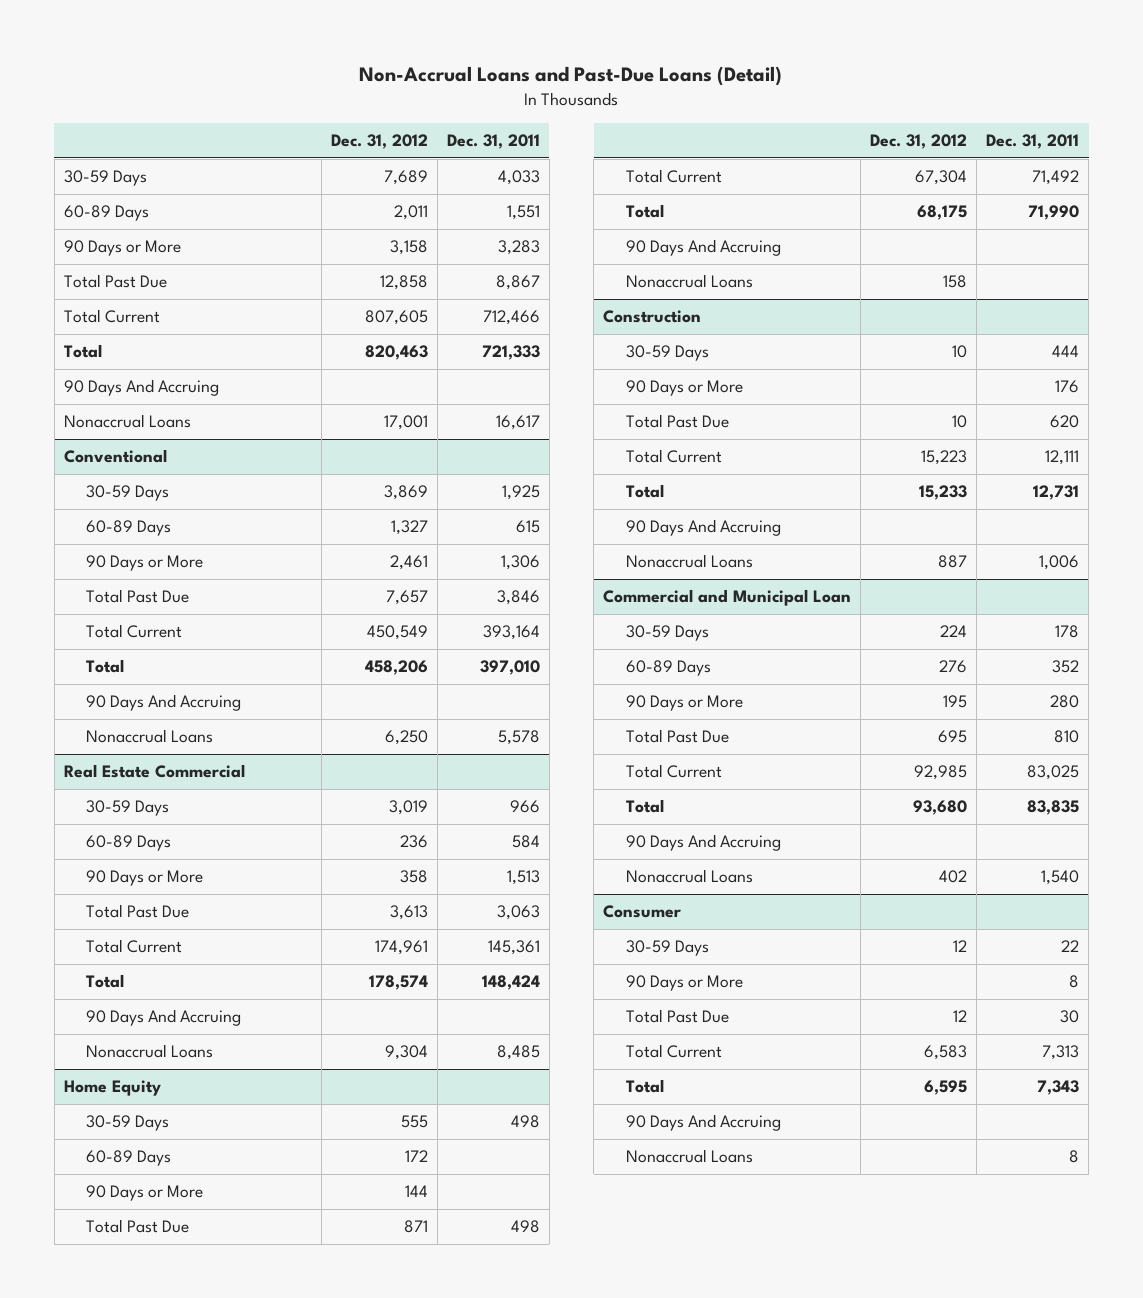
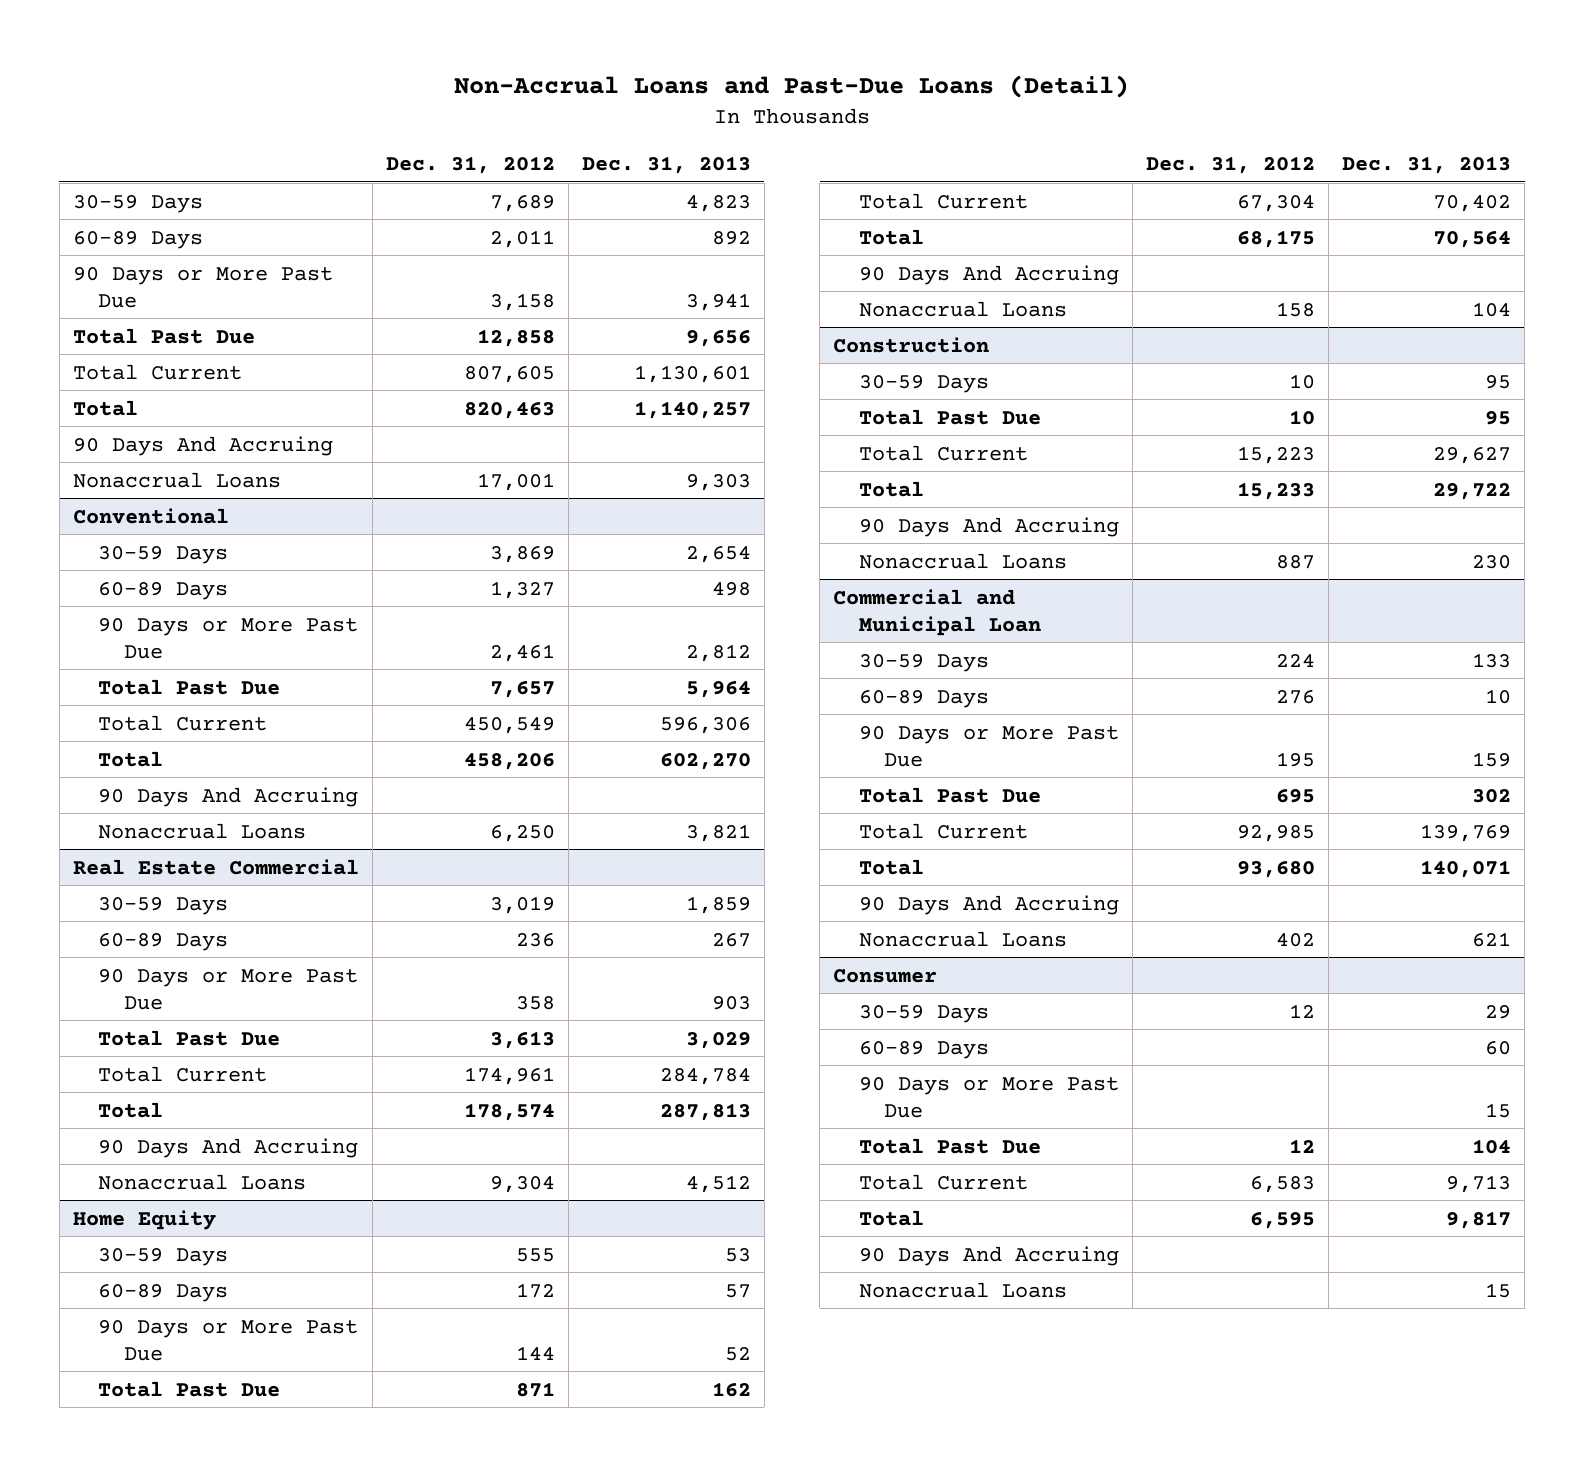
- | Dec. 31, 2012 | Dec. 31, 2011
+ | Dec. 31, 2012 | Dec. 31, 2013
- 90 Days or More | 3,158 | 3,283
+ 90 Days or More Past Due | 3,158 | 3,941
@ Conventional
- 90 Days or More | 2,461 | 1,306
+ 90 Days or More Past Due | 2,461 | 2,812
@ Real Estate Commercial
- 90 Days or More | 358 | 1,513
+ 90 Days or More Past Due | 358 | 903
@ Home Equity
- 90 Days or More | 144 |
+ 90 Days or More Past Due | 144 | 52
@ Construction
- 90 Days or More | | 176
@ Commercial and Municipal Loan
- 90 Days or More | 195 | 280
+ 90 Days or More Past Due | 195 | 159
@ Consumer
- 90 Days or More | | 8
+ 60-89 Days | | 60
+ 90 Days or More Past Due | | 15

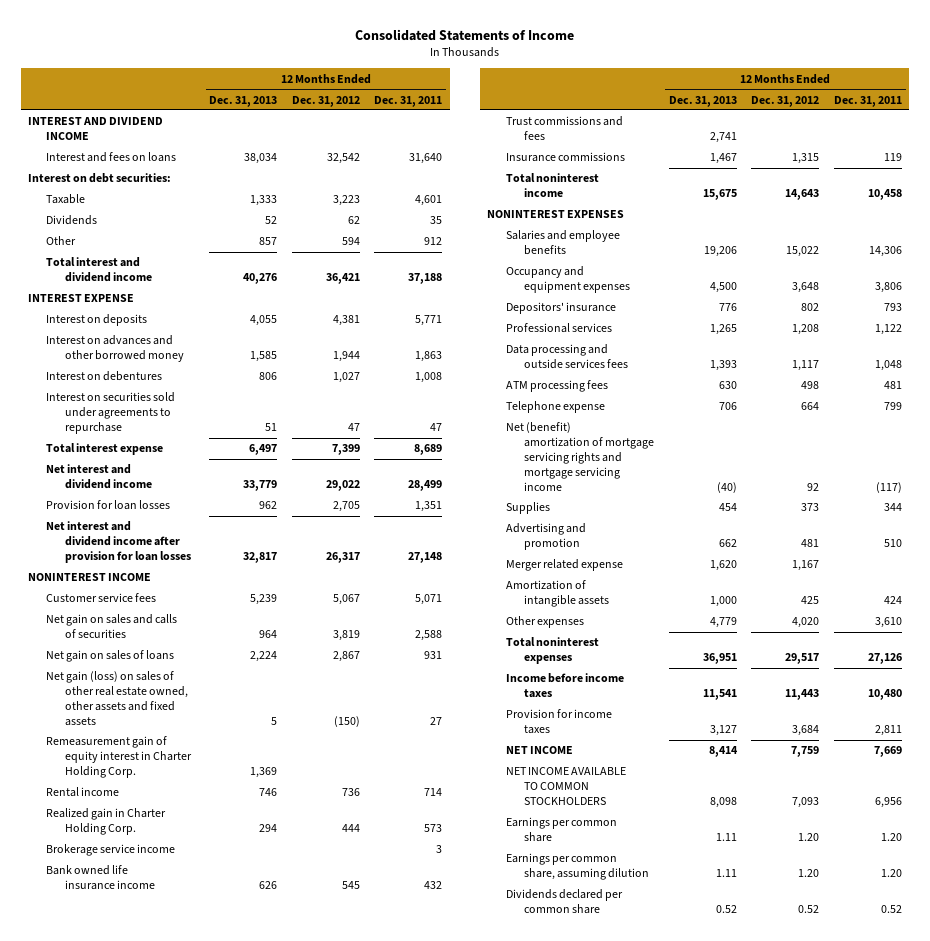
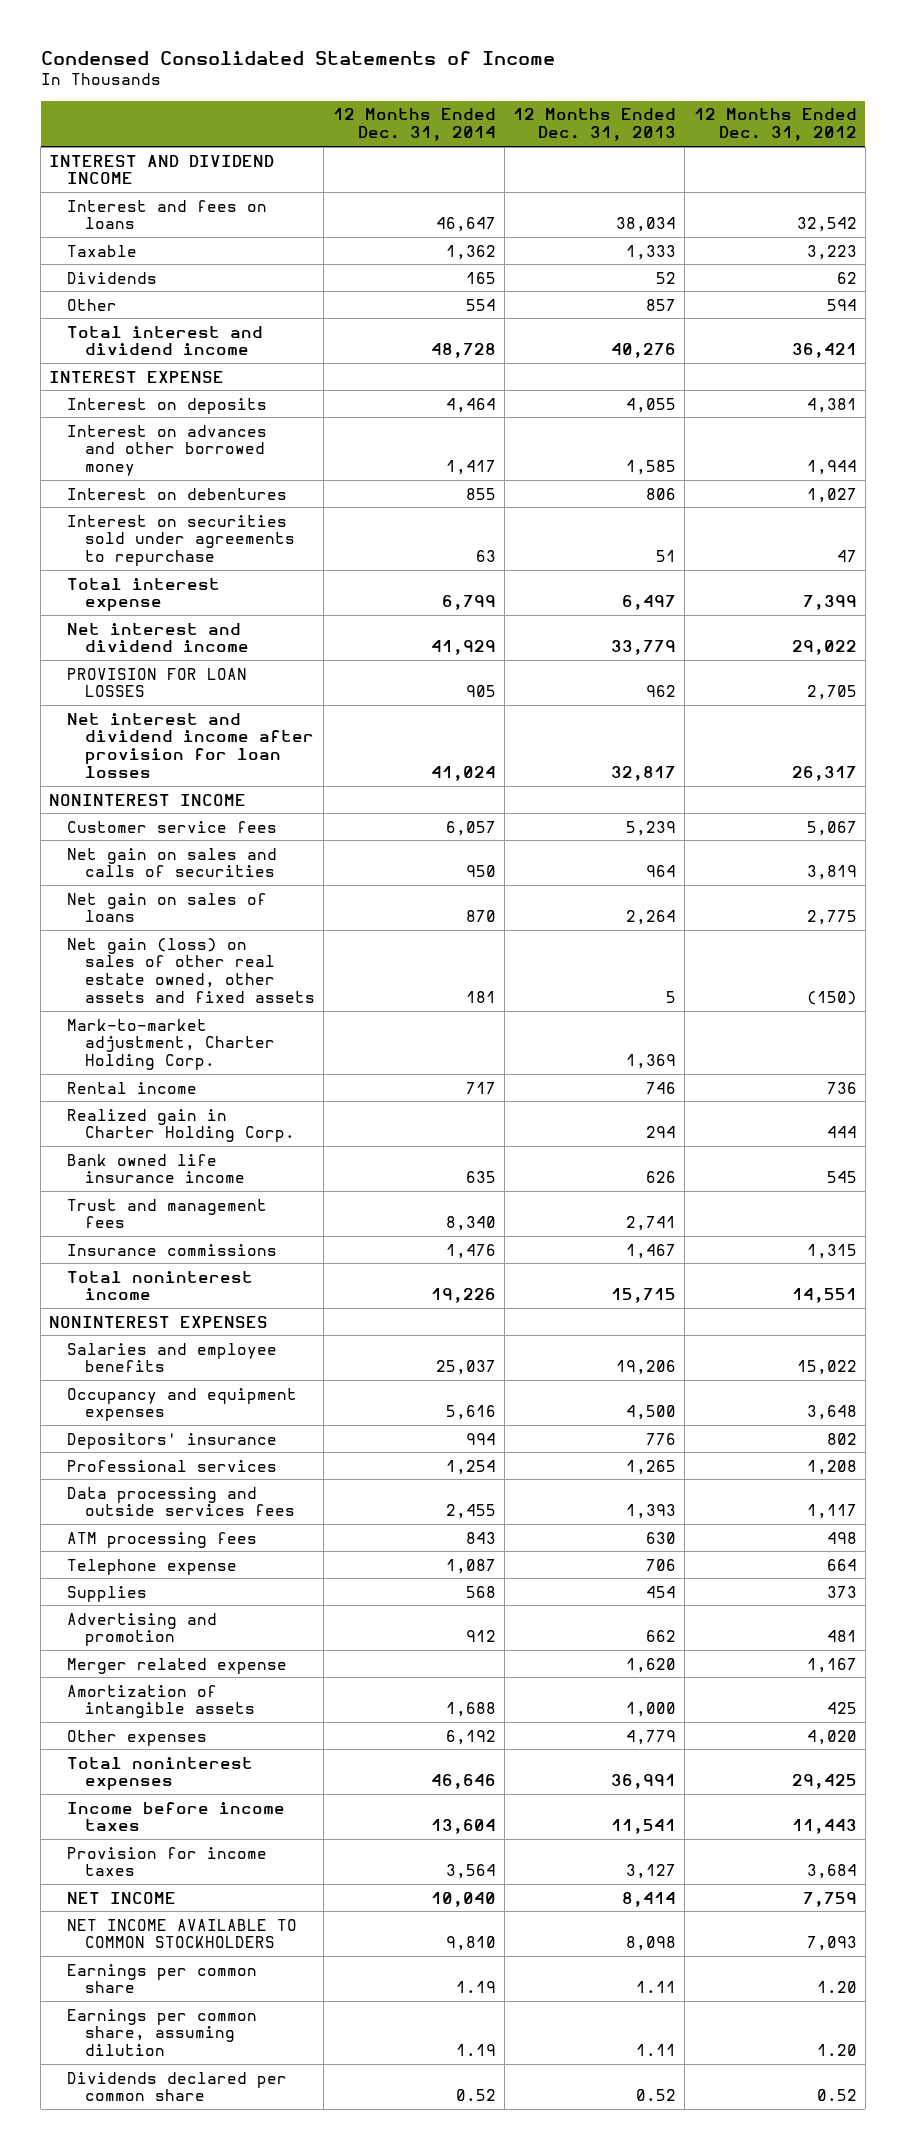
- Consolidated Statements of Income
+ Condensed Consolidated Statements of Income
- | 12 Months Ended Dec. 31, 2013 | 12 Months Ended Dec. 31, 2012 | 12 Months Ended Dec. 31, 2011
+ | 12 Months Ended Dec. 31, 2014 | 12 Months Ended Dec. 31, 2013 | 12 Months Ended Dec. 31, 2012
- Interest on debt securities:
- Provision for loan losses | 962 | 2,705 | 1,351
+ PROVISION FOR LOAN LOSSES | 905 | 962 | 2,705
- Net gain on sales of loans | 2,224 | 2,867 | 931
+ Net gain on sales of loans | 870 | 2,264 | 2,775
- Remeasurement gain of equity interest in Charter Holding Corp. | 1,369 | |
+ Mark-to-market adjustment, Charter Holding Corp. | | 1,369 |
- Brokerage service income | | | 3
- Trust commissions and fees | 2,741 | |
+ Trust and management fees | 8,340 | 2,741 |
- Total noninterest income | 15,675 | 14,643 | 10,458
+ Total noninterest income | 19,226 | 15,715 | 14,551
- Net (benefit) amortization of mortgage servicing rights and mortgage servicing income | (40) | 92 | (117)
- Total noninterest expenses | 36,951 | 29,517 | 27,126
+ Total noninterest expenses | 46,646 | 36,991 | 29,425

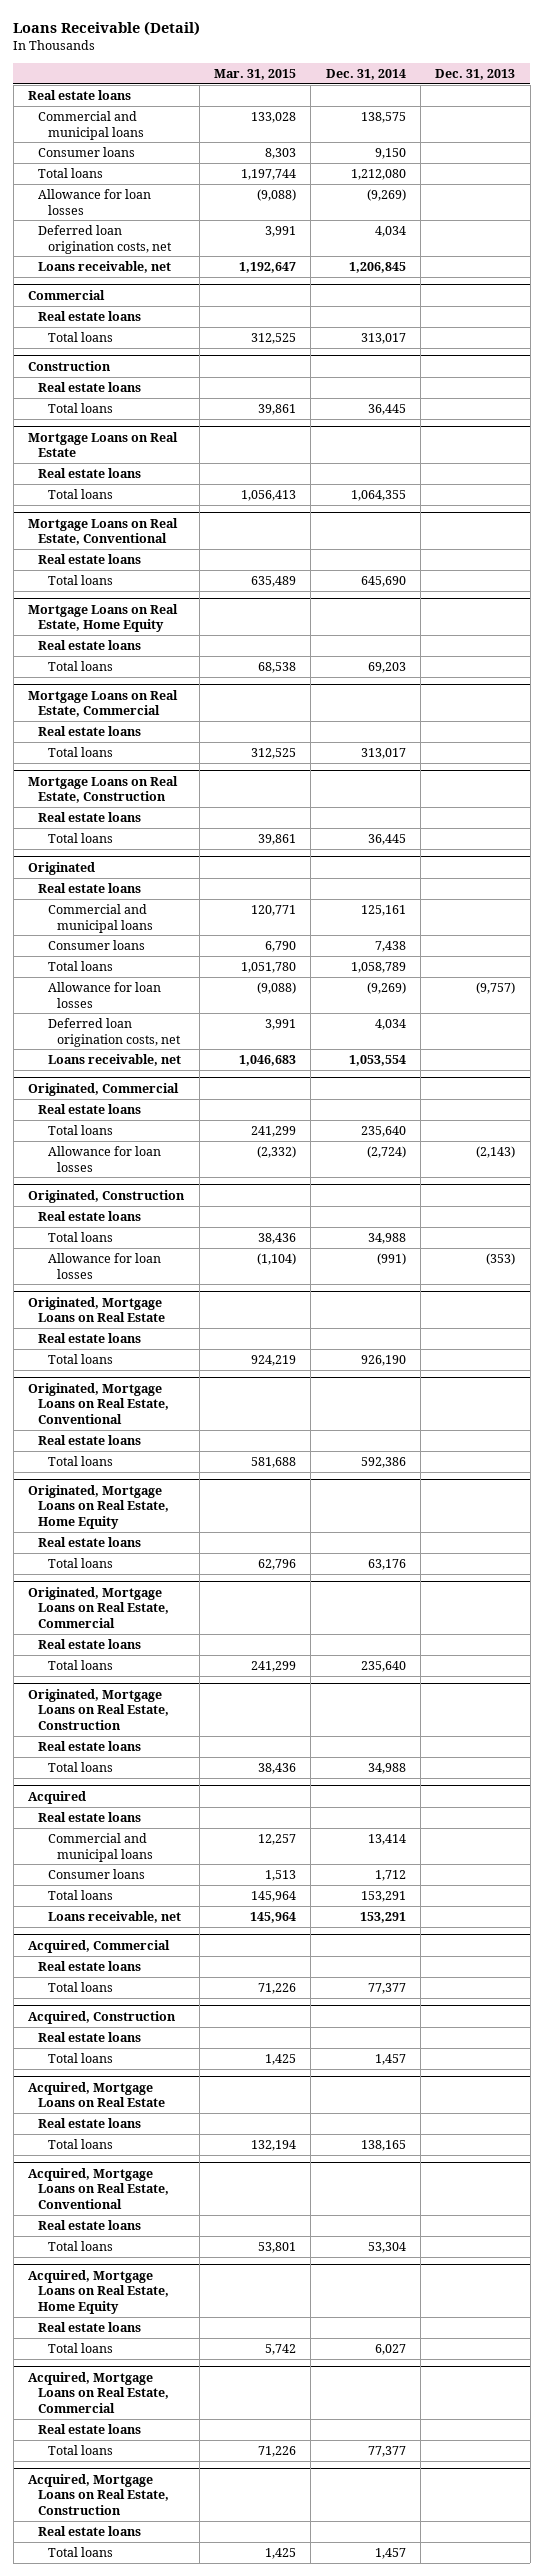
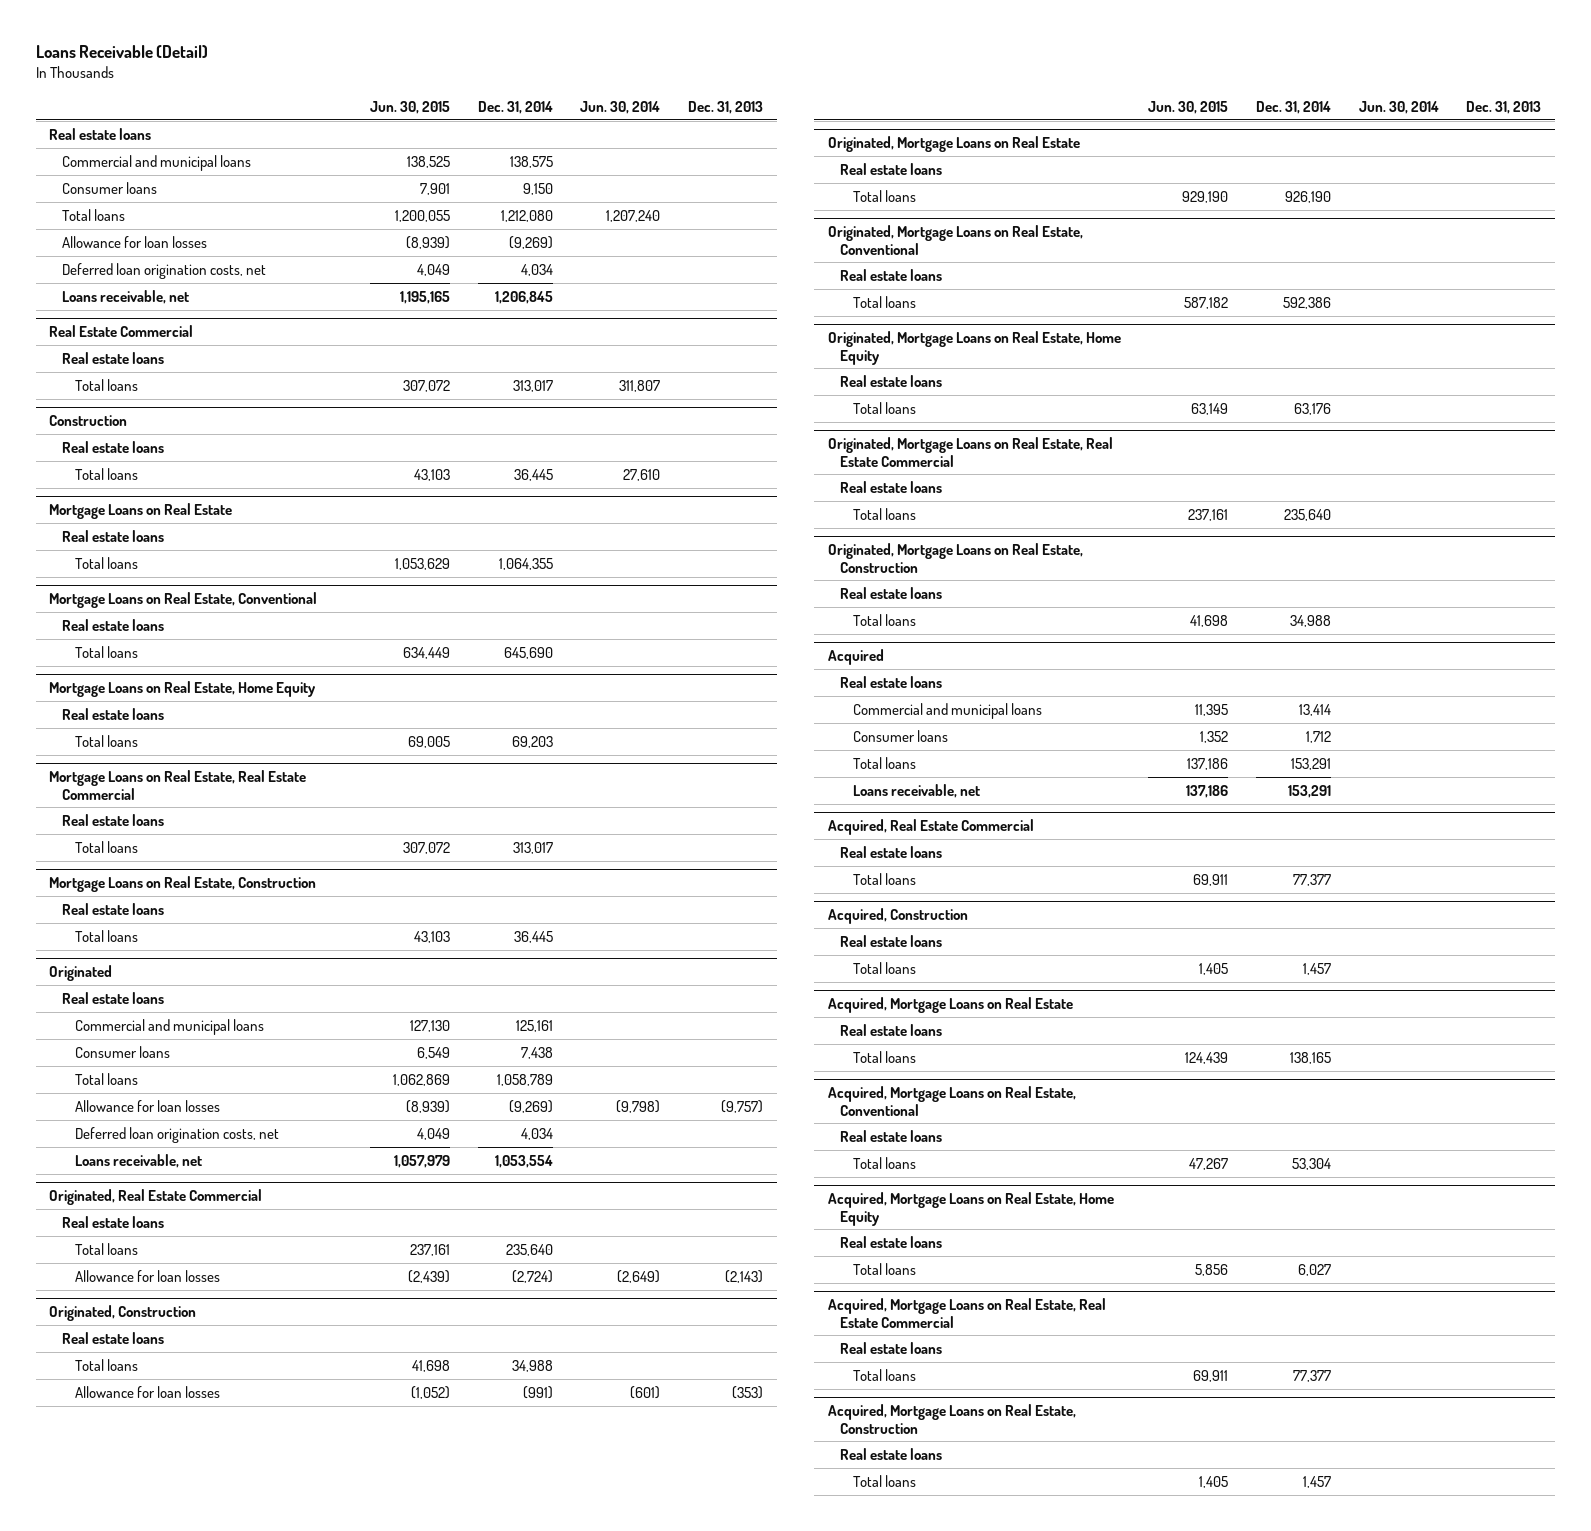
- | Mar. 31, 2015 | Dec. 31, 2014 | Dec. 31, 2013
+ | Jun. 30, 2015 | Dec. 31, 2014 | Jun. 30, 2014 | Dec. 31, 2013
- Commercial
+ Real Estate Commercial
- Mortgage Loans on Real Estate, Commercial
+ Mortgage Loans on Real Estate, Real Estate Commercial
- Originated, Commercial
+ Originated, Real Estate Commercial
- Originated, Mortgage Loans on Real Estate, Commercial
+ Originated, Mortgage Loans on Real Estate, Real Estate Commercial
- Acquired, Commercial
+ Acquired, Real Estate Commercial
- Acquired, Mortgage Loans on Real Estate, Commercial
+ Acquired, Mortgage Loans on Real Estate, Real Estate Commercial

